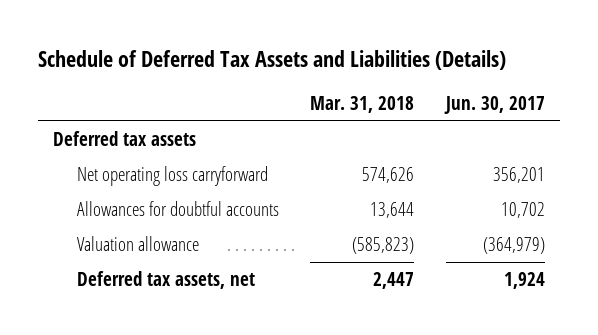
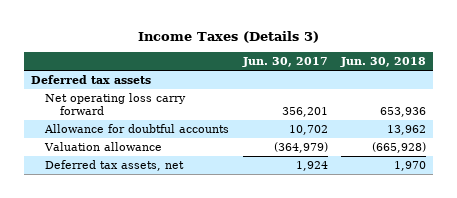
- Schedule of Deferred Tax Assets and Liabilities (Details)
+ Income Taxes (Details 3)
- | Mar. 31, 2018 | Jun. 30, 2017
+ | Jun. 30, 2017 | Jun. 30, 2018
- Net operating loss carryforward | 574,626 | 356,201
- Allowances for doubtful accounts | 13,644 | 10,702
+ Net operating loss carry forward | 356,201 | 653,936
+ Allowance for doubtful accounts | 10,702 | 13,962

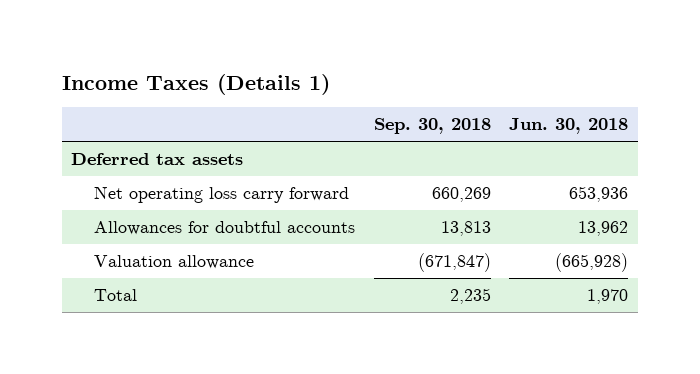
- Income Taxes (Details 3)
+ Income Taxes (Details 1)
- | Jun. 30, 2017 | Jun. 30, 2018
+ | Sep. 30, 2018 | Jun. 30, 2018
- Allowance for doubtful accounts | 10,702 | 13,962
+ Allowances for doubtful accounts | 13,813 | 13,962
- Deferred tax assets, net | 1,924 | 1,970
+ Total | 2,235 | 1,970

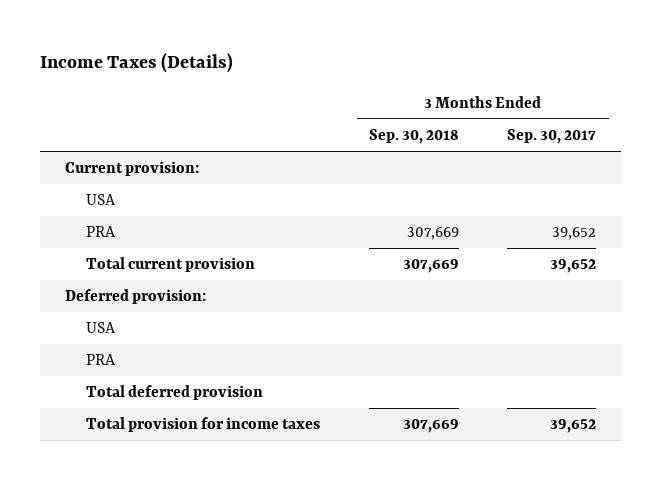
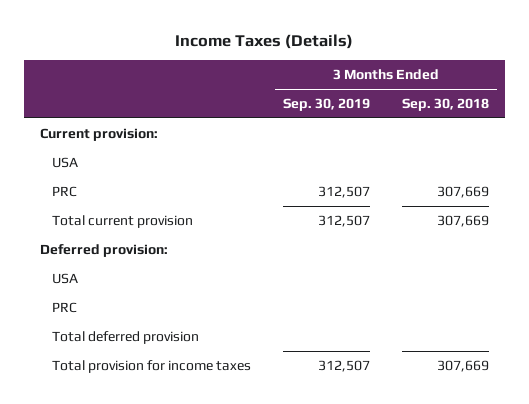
- | 3 Months Ended Sep. 30, 2018 | 3 Months Ended Sep. 30, 2017
+ | 3 Months Ended Sep. 30, 2019 | 3 Months Ended Sep. 30, 2018
- PRA | 307,669 | 39,652
+ PRC | 312,507 | 307,669
- PRA
+ PRC

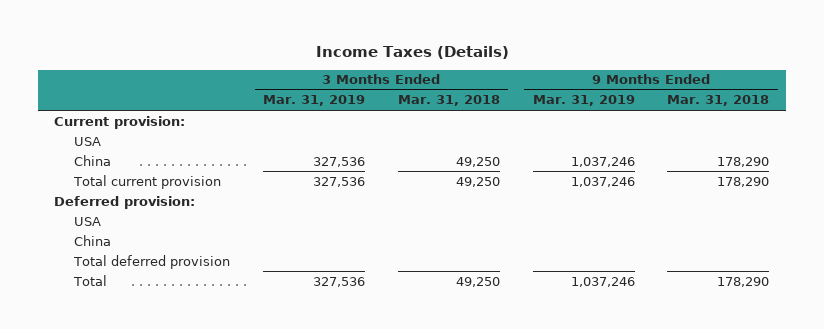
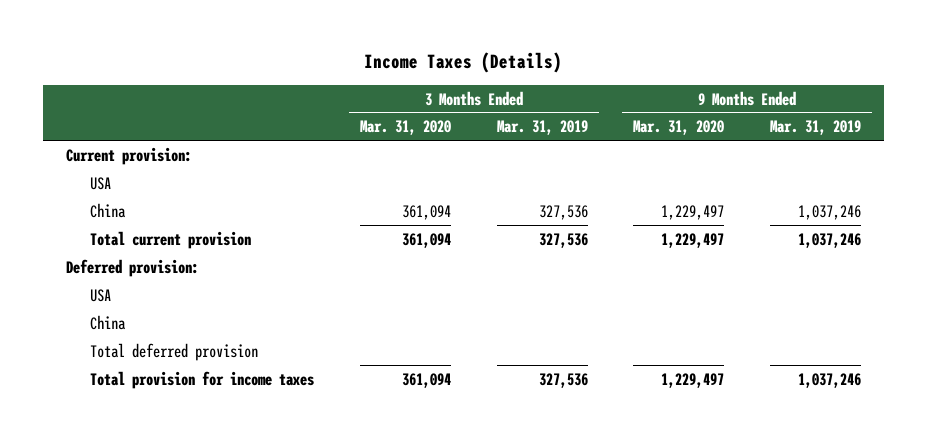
- | 3 Months Ended Mar. 31, 2019 | 3 Months Ended Mar. 31, 2018 | 9 Months Ended Mar. 31, 2019 | 9 Months Ended Mar. 31, 2018
+ | 3 Months Ended Mar. 31, 2020 | 3 Months Ended Mar. 31, 2019 | 9 Months Ended Mar. 31, 2020 | 9 Months Ended Mar. 31, 2019
- Total | 327,536 | 49,250 | 1,037,246 | 178,290
+ Total provision for income taxes | 361,094 | 327,536 | 1,229,497 | 1,037,246

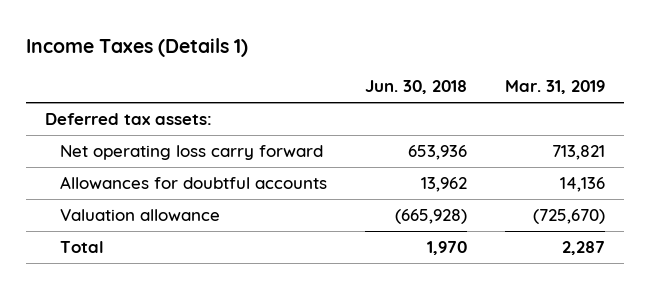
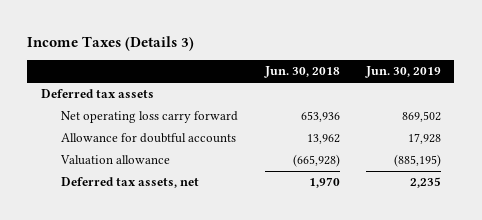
- Income Taxes (Details 1)
+ Income Taxes (Details 3)
- | Jun. 30, 2018 | Mar. 31, 2019
+ | Jun. 30, 2018 | Jun. 30, 2019
- Deferred tax assets:
+ Deferred tax assets
- Allowances for doubtful accounts | 13,962 | 14,136
+ Allowance for doubtful accounts | 13,962 | 17,928
- Total | 1,970 | 2,287
+ Deferred tax assets, net | 1,970 | 2,235

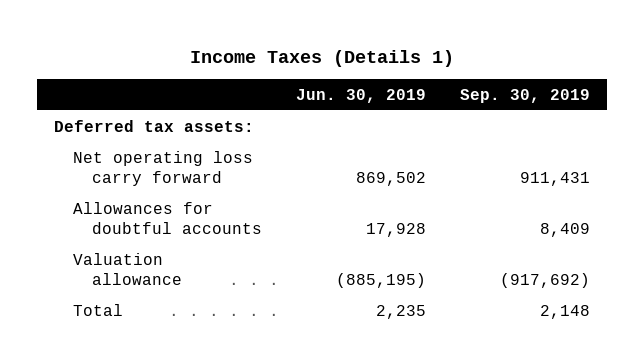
- Income Taxes (Details 3)
+ Income Taxes (Details 1)
- | Jun. 30, 2018 | Jun. 30, 2019
+ | Jun. 30, 2019 | Sep. 30, 2019
- Deferred tax assets
+ Deferred tax assets:
- Allowance for doubtful accounts | 13,962 | 17,928
+ Allowances for doubtful accounts | 17,928 | 8,409
- Deferred tax assets, net | 1,970 | 2,235
+ Total | 2,235 | 2,148

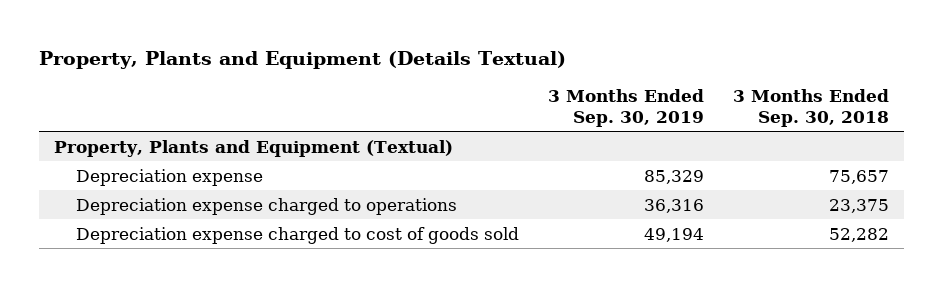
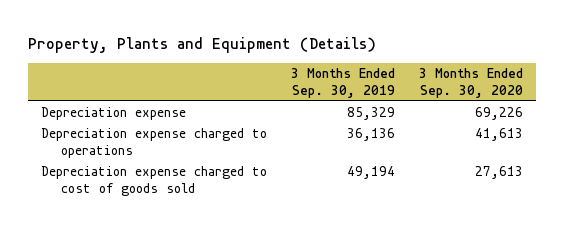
- Property, Plants and Equipment (Details Textual)
+ Property, Plants and Equipment (Details)
- | 3 Months Ended Sep. 30, 2019 | 3 Months Ended Sep. 30, 2018
+ | 3 Months Ended Sep. 30, 2019 | 3 Months Ended Sep. 30, 2020
- Property, Plants and Equipment (Textual)
- Depreciation expense charged to operations | 36,316 | 23,375
+ Depreciation expense charged to operations | 36,136 | 41,613

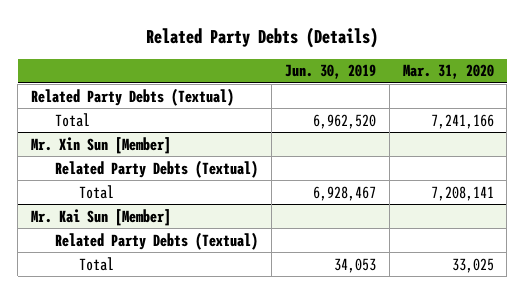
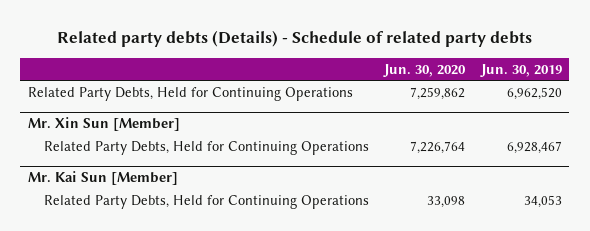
- Related Party Debts (Details)
+ Related party debts (Details) - Schedule of related party debts
- | Jun. 30, 2019 | Mar. 31, 2020
+ | Jun. 30, 2020 | Jun. 30, 2019
- Related Party Debts (Textual)
- Total | 6,962,520 | 7,241,166
+ Related Party Debts, Held for Continuing Operations | 7,259,862 | 6,962,520
@ Mr. Xin Sun [Member]
- Related Party Debts (Textual)
- Total | 6,928,467 | 7,208,141
+ Related Party Debts, Held for Continuing Operations | 7,226,764 | 6,928,467
@ Mr. Kai Sun [Member]
- Related Party Debts (Textual)
- Total | 34,053 | 33,025
+ Related Party Debts, Held for Continuing Operations | 33,098 | 34,053

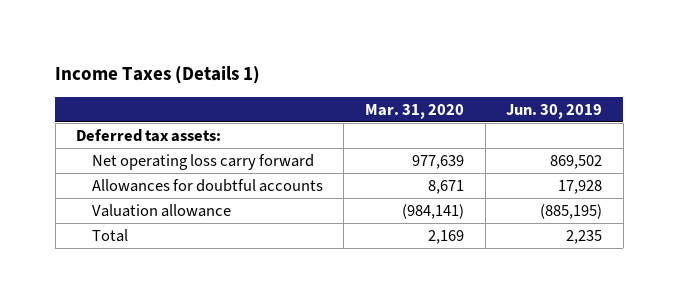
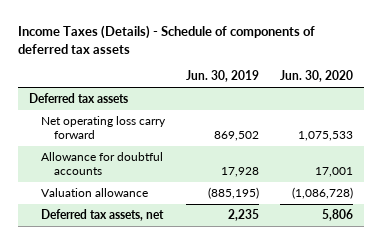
- Income Taxes (Details 1)
+ Income Taxes (Details) - Schedule of components of deferred tax assets
- | Mar. 31, 2020 | Jun. 30, 2019
+ | Jun. 30, 2019 | Jun. 30, 2020
- Deferred tax assets:
+ Deferred tax assets
- Allowances for doubtful accounts | 8,671 | 17,928
+ Allowance for doubtful accounts | 17,928 | 17,001
- Total | 2,169 | 2,235
+ Deferred tax assets, net | 2,235 | 5,806

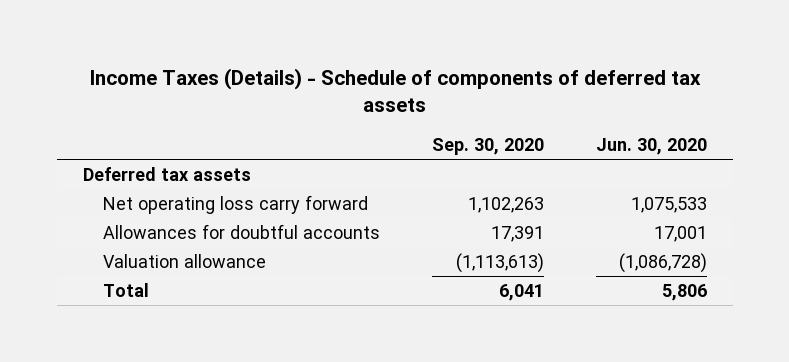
- | Jun. 30, 2019 | Jun. 30, 2020
+ | Sep. 30, 2020 | Jun. 30, 2020
- Allowance for doubtful accounts | 17,928 | 17,001
+ Allowances for doubtful accounts | 17,391 | 17,001
- Deferred tax assets, net | 2,235 | 5,806
+ Total | 6,041 | 5,806

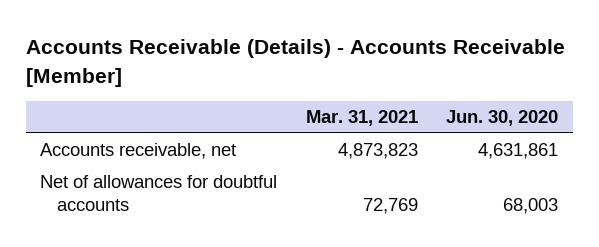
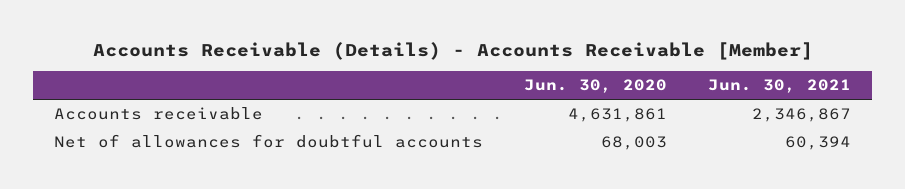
- | Mar. 31, 2021 | Jun. 30, 2020
+ | Jun. 30, 2020 | Jun. 30, 2021
- Accounts receivable, net | 4,873,823 | 4,631,861
+ Accounts receivable | 4,631,861 | 2,346,867

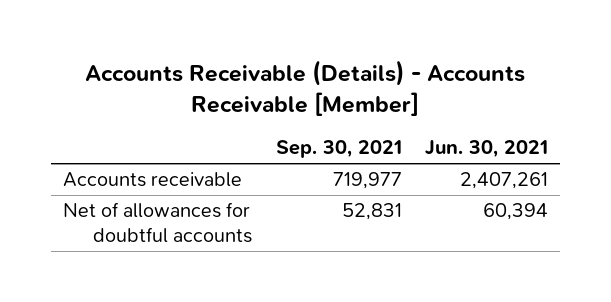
- | Jun. 30, 2020 | Jun. 30, 2021
+ | Sep. 30, 2021 | Jun. 30, 2021
- Accounts receivable | 4,631,861 | 2,346,867
+ Accounts receivable | 719,977 | 2,407,261

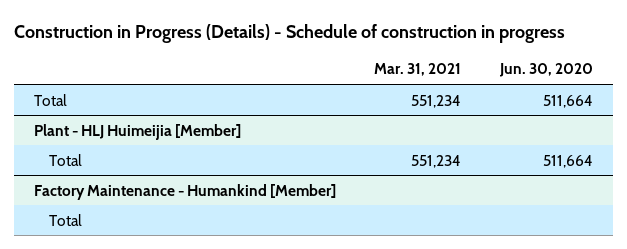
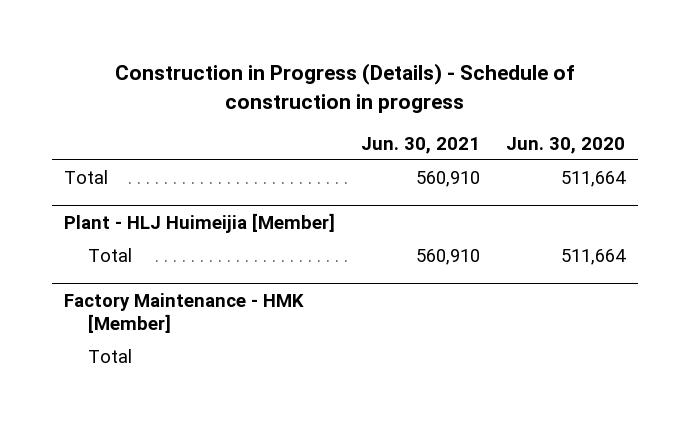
- | Mar. 31, 2021 | Jun. 30, 2020
+ | Jun. 30, 2021 | Jun. 30, 2020
- Factory Maintenance - Humankind [Member]
+ Factory Maintenance - HMK [Member]

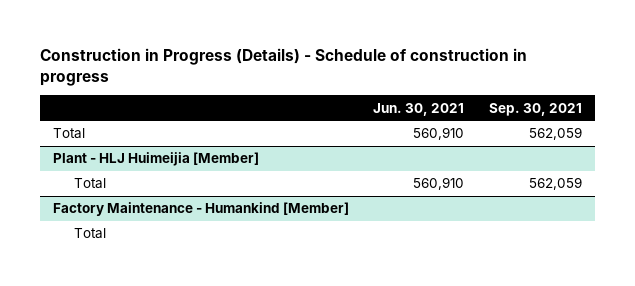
- | Jun. 30, 2021 | Jun. 30, 2020
+ | Jun. 30, 2021 | Sep. 30, 2021
- Factory Maintenance - HMK [Member]
+ Factory Maintenance - Humankind [Member]

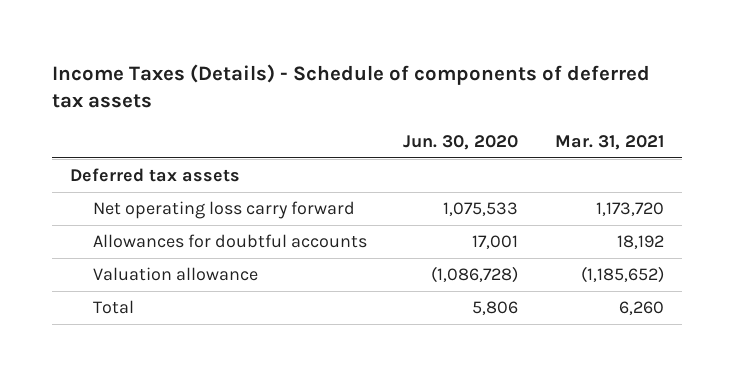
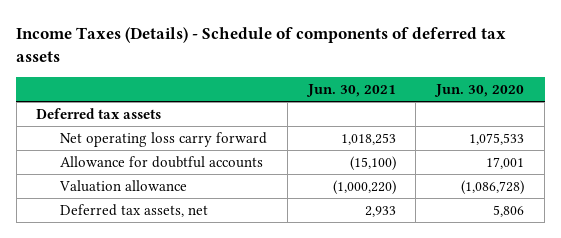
- | Jun. 30, 2020 | Mar. 31, 2021
+ | Jun. 30, 2021 | Jun. 30, 2020
- Allowances for doubtful accounts | 17,001 | 18,192
+ Allowance for doubtful accounts | (15,100) | 17,001
- Total | 5,806 | 6,260
+ Deferred tax assets, net | 2,933 | 5,806

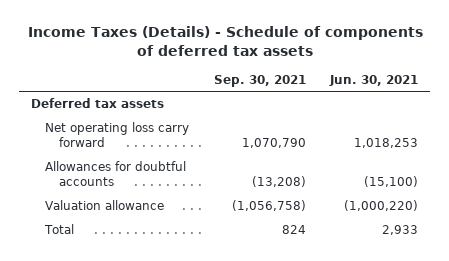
- | Jun. 30, 2021 | Jun. 30, 2020
+ | Sep. 30, 2021 | Jun. 30, 2021
- Allowance for doubtful accounts | (15,100) | 17,001
+ Allowances for doubtful accounts | (13,208) | (15,100)
- Deferred tax assets, net | 2,933 | 5,806
+ Total | 824 | 2,933

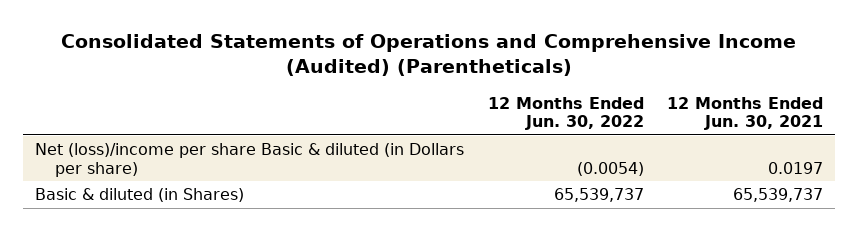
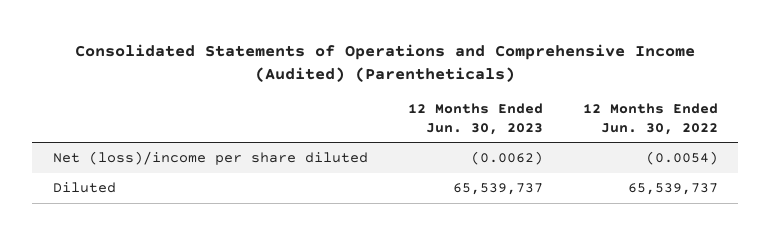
- | 12 Months Ended Jun. 30, 2022 | 12 Months Ended Jun. 30, 2021
+ | 12 Months Ended Jun. 30, 2023 | 12 Months Ended Jun. 30, 2022
- Net (loss)/income per share Basic & diluted (in Dollars per share) | (0.0054) | 0.0197
- Basic & diluted (in Shares) | 65,539,737 | 65,539,737
+ Net (loss)/income per share diluted | (0.0062) | (0.0054)
+ Diluted | 65,539,737 | 65,539,737

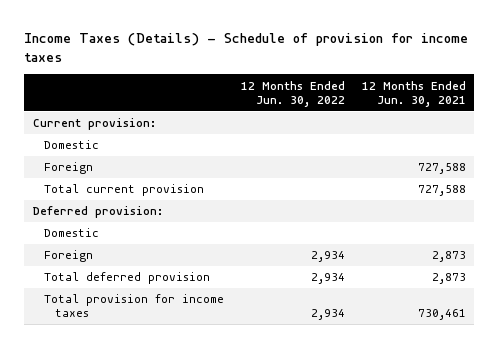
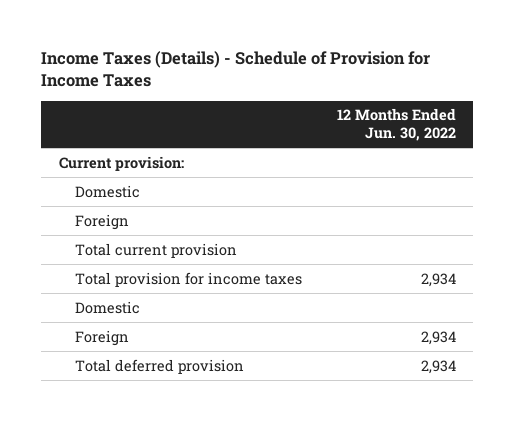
- Income Taxes (Details) - Schedule of provision for income taxes
+ Income Taxes (Details) - Schedule of Provision for Income Taxes
- | 12 Months Ended Jun. 30, 2022 | 12 Months Ended Jun. 30, 2021
+ | 12 Months Ended Jun. 30, 2022
- Deferred provision:
moved up: Total provision for income taxes | 2,934

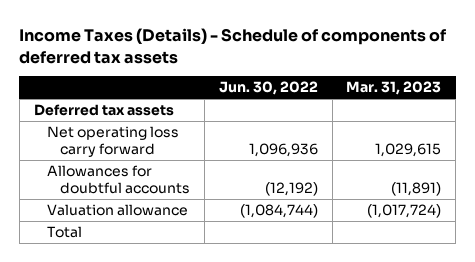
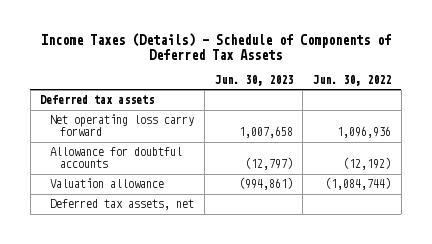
- Income Taxes (Details) - Schedule of components of deferred tax assets
+ Income Taxes (Details) - Schedule of Components of Deferred Tax Assets
- | Jun. 30, 2022 | Mar. 31, 2023
+ | Jun. 30, 2023 | Jun. 30, 2022
- Allowances for doubtful accounts | (12,192) | (11,891)
+ Allowance for doubtful accounts | (12,797) | (12,192)
- Total
+ Deferred tax assets, net

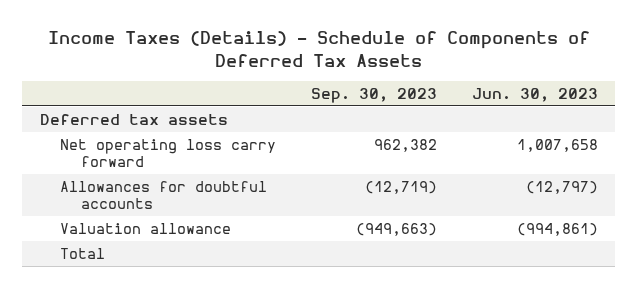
- | Jun. 30, 2023 | Jun. 30, 2022
+ | Sep. 30, 2023 | Jun. 30, 2023
- Allowance for doubtful accounts | (12,797) | (12,192)
+ Allowances for doubtful accounts | (12,719) | (12,797)
- Deferred tax assets, net
+ Total

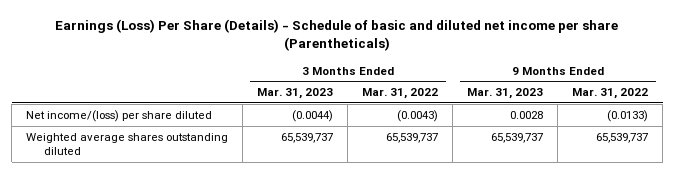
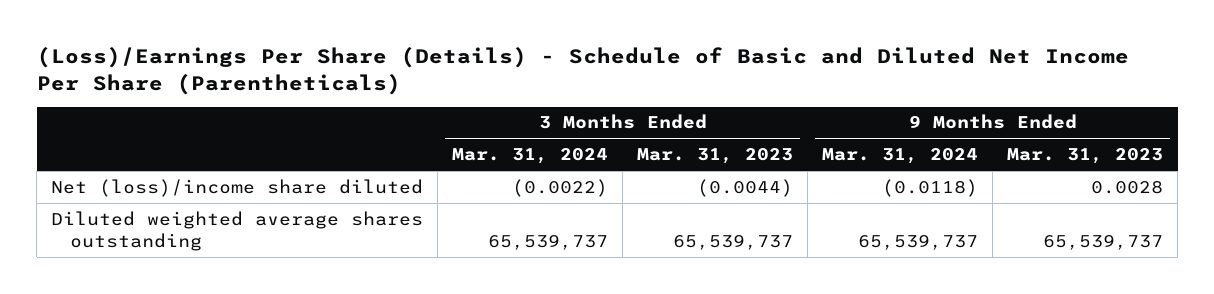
- Earnings (Loss) Per Share (Details) - Schedule of basic and diluted net income per share (Parentheticals)
+ (Loss)/Earnings Per Share (Details) - Schedule of Basic and Diluted Net Income Per Share (Parentheticals)
- | 3 Months Ended Mar. 31, 2023 | 3 Months Ended Mar. 31, 2022 | 9 Months Ended Mar. 31, 2023 | 9 Months Ended Mar. 31, 2022
+ | 3 Months Ended Mar. 31, 2024 | 3 Months Ended Mar. 31, 2023 | 9 Months Ended Mar. 31, 2024 | 9 Months Ended Mar. 31, 2023
- Net income/(loss) per share diluted | (0.0044) | (0.0043) | 0.0028 | (0.0133)
- Weighted average shares outstanding diluted | 65,539,737 | 65,539,737 | 65,539,737 | 65,539,737
+ Net (loss)/income share diluted | (0.0022) | (0.0044) | (0.0118) | 0.0028
+ Diluted weighted average shares outstanding | 65,539,737 | 65,539,737 | 65,539,737 | 65,539,737

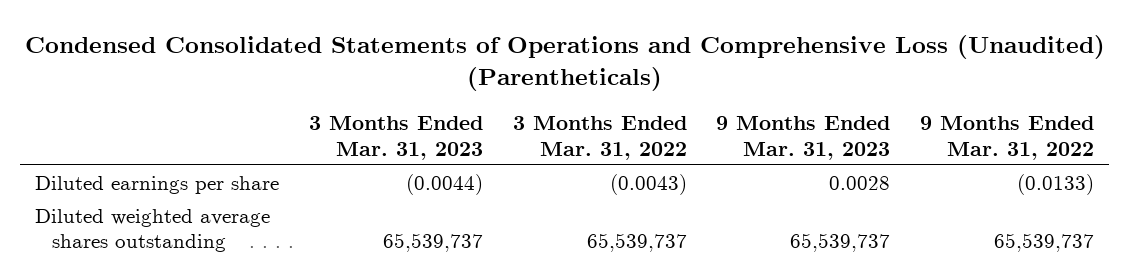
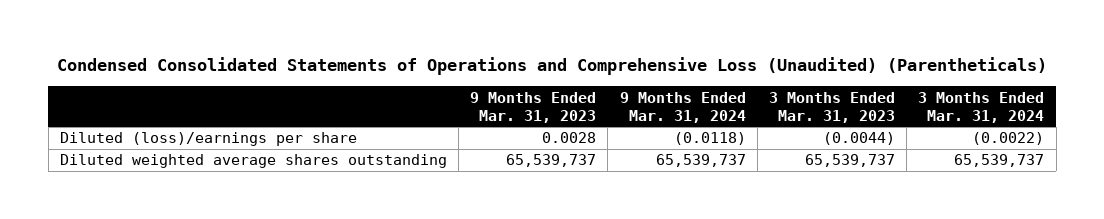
- | 3 Months Ended Mar. 31, 2023 | 3 Months Ended Mar. 31, 2022 | 9 Months Ended Mar. 31, 2023 | 9 Months Ended Mar. 31, 2022
+ | 9 Months Ended Mar. 31, 2023 | 9 Months Ended Mar. 31, 2024 | 3 Months Ended Mar. 31, 2023 | 3 Months Ended Mar. 31, 2024
- Diluted earnings per share | (0.0044) | (0.0043) | 0.0028 | (0.0133)
+ Diluted (loss)/earnings per share | 0.0028 | (0.0118) | (0.0044) | (0.0022)

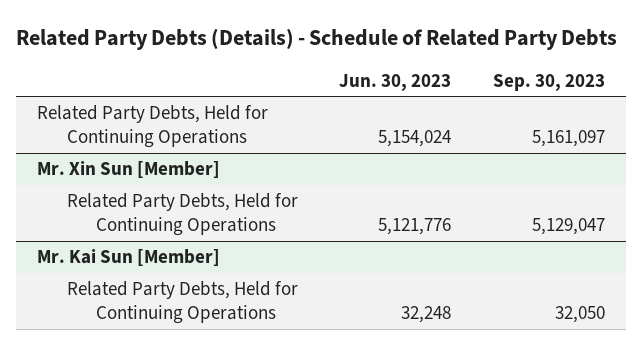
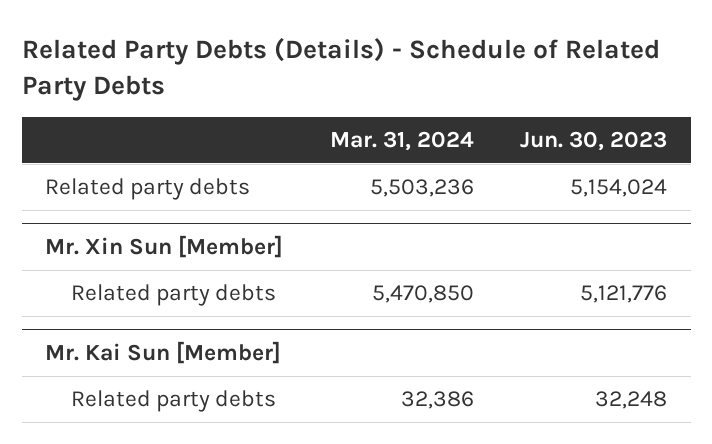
- | Jun. 30, 2023 | Sep. 30, 2023
+ | Mar. 31, 2024 | Jun. 30, 2023
- Related Party Debts, Held for Continuing Operations | 5,154,024 | 5,161,097
+ Related party debts | 5,503,236 | 5,154,024
@ Mr. Xin Sun [Member]
- Related Party Debts, Held for Continuing Operations | 5,121,776 | 5,129,047
+ Related party debts | 5,470,850 | 5,121,776
@ Mr. Kai Sun [Member]
- Related Party Debts, Held for Continuing Operations | 32,248 | 32,050
+ Related party debts | 32,386 | 32,248

